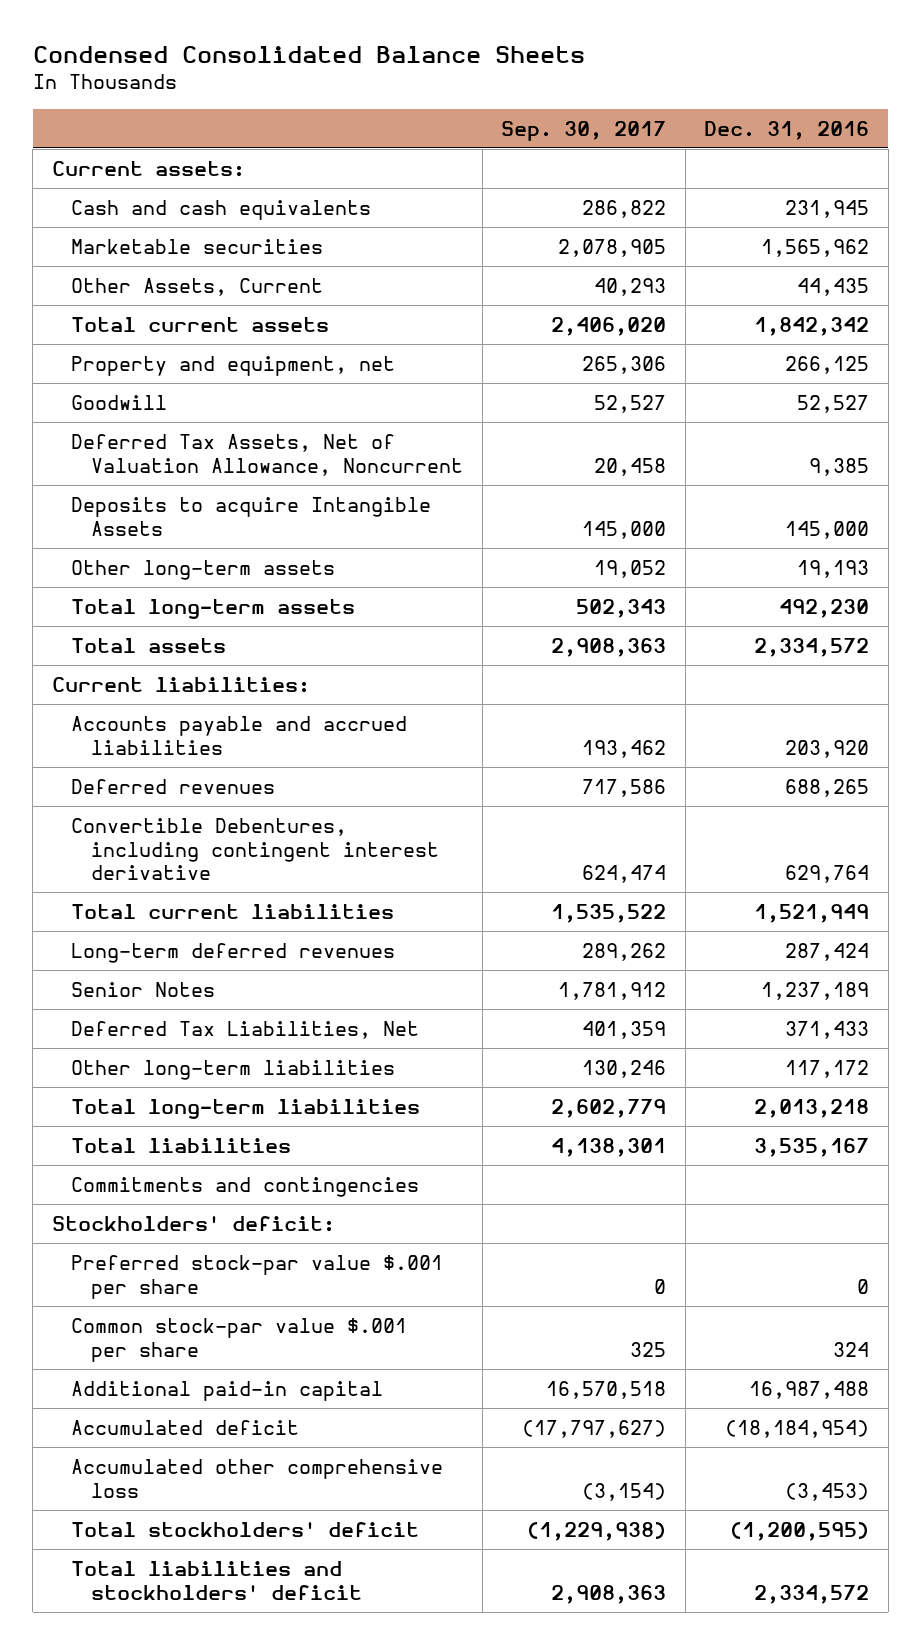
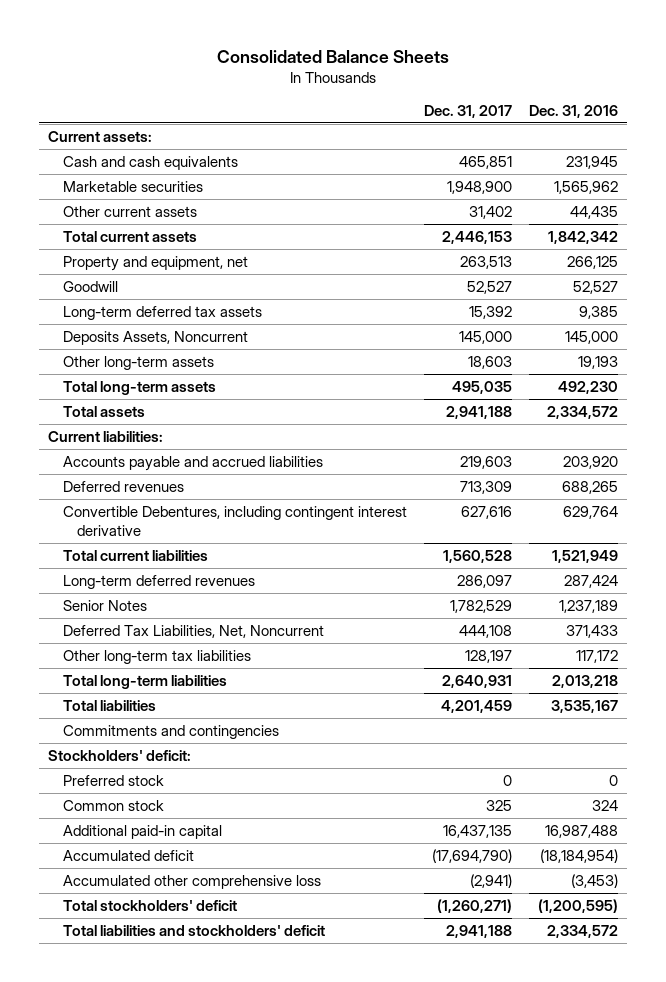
- Condensed Consolidated Balance Sheets
+ Consolidated Balance Sheets
- | Sep. 30, 2017 | Dec. 31, 2016
+ | Dec. 31, 2017 | Dec. 31, 2016
- Other Assets, Current | 40,293 | 44,435
+ Other current assets | 31,402 | 44,435
- Deferred Tax Assets, Net of Valuation Allowance, Noncurrent | 20,458 | 9,385
- Deposits to acquire Intangible Assets | 145,000 | 145,000
+ Long-term deferred tax assets | 15,392 | 9,385
+ Deposits Assets, Noncurrent | 145,000 | 145,000
- Deferred Tax Liabilities, Net | 401,359 | 371,433
- Other long-term liabilities | 130,246 | 117,172
+ Deferred Tax Liabilities, Net, Noncurrent | 444,108 | 371,433
+ Other long-term tax liabilities | 128,197 | 117,172
- Preferred stock-par value $.001 per share | 0 | 0
- Common stock-par value $.001 per share | 325 | 324
+ Preferred stock | 0 | 0
+ Common stock | 325 | 324

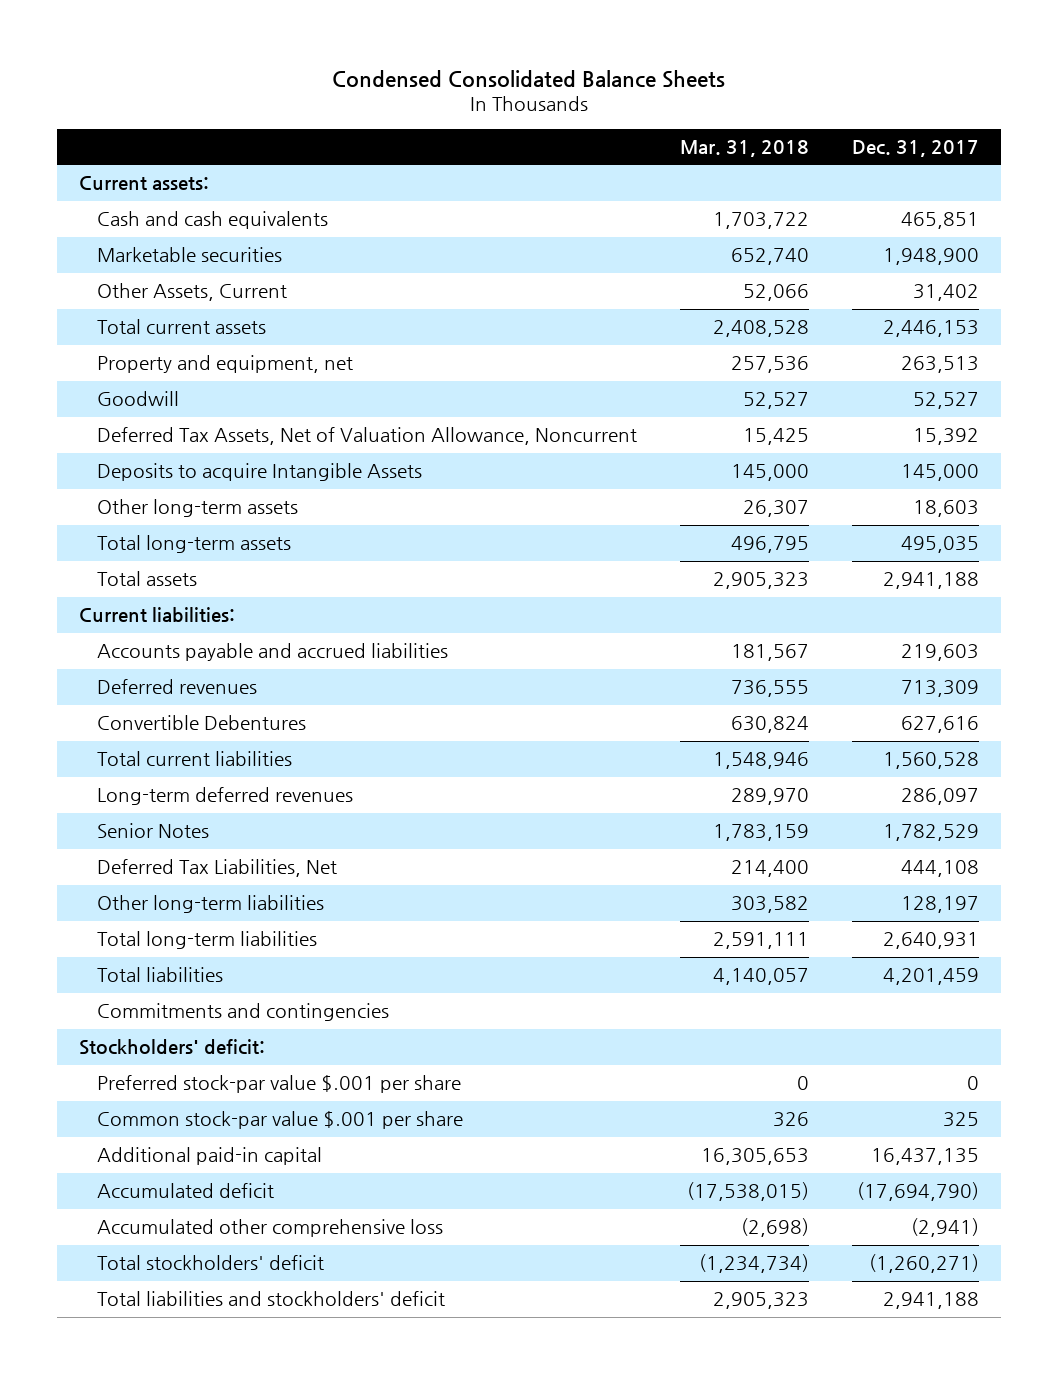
- Consolidated Balance Sheets
+ Condensed Consolidated Balance Sheets
- | Dec. 31, 2017 | Dec. 31, 2016
+ | Mar. 31, 2018 | Dec. 31, 2017
- Other current assets | 31,402 | 44,435
+ Other Assets, Current | 52,066 | 31,402
- Long-term deferred tax assets | 15,392 | 9,385
- Deposits Assets, Noncurrent | 145,000 | 145,000
+ Deferred Tax Assets, Net of Valuation Allowance, Noncurrent | 15,425 | 15,392
+ Deposits to acquire Intangible Assets | 145,000 | 145,000
- Convertible Debentures, including contingent interest derivative | 627,616 | 629,764
+ Convertible Debentures | 630,824 | 627,616
- Deferred Tax Liabilities, Net, Noncurrent | 444,108 | 371,433
- Other long-term tax liabilities | 128,197 | 117,172
+ Deferred Tax Liabilities, Net | 214,400 | 444,108
+ Other long-term liabilities | 303,582 | 128,197
- Preferred stock | 0 | 0
- Common stock | 325 | 324
+ Preferred stock-par value $.001 per share | 0 | 0
+ Common stock-par value $.001 per share | 326 | 325

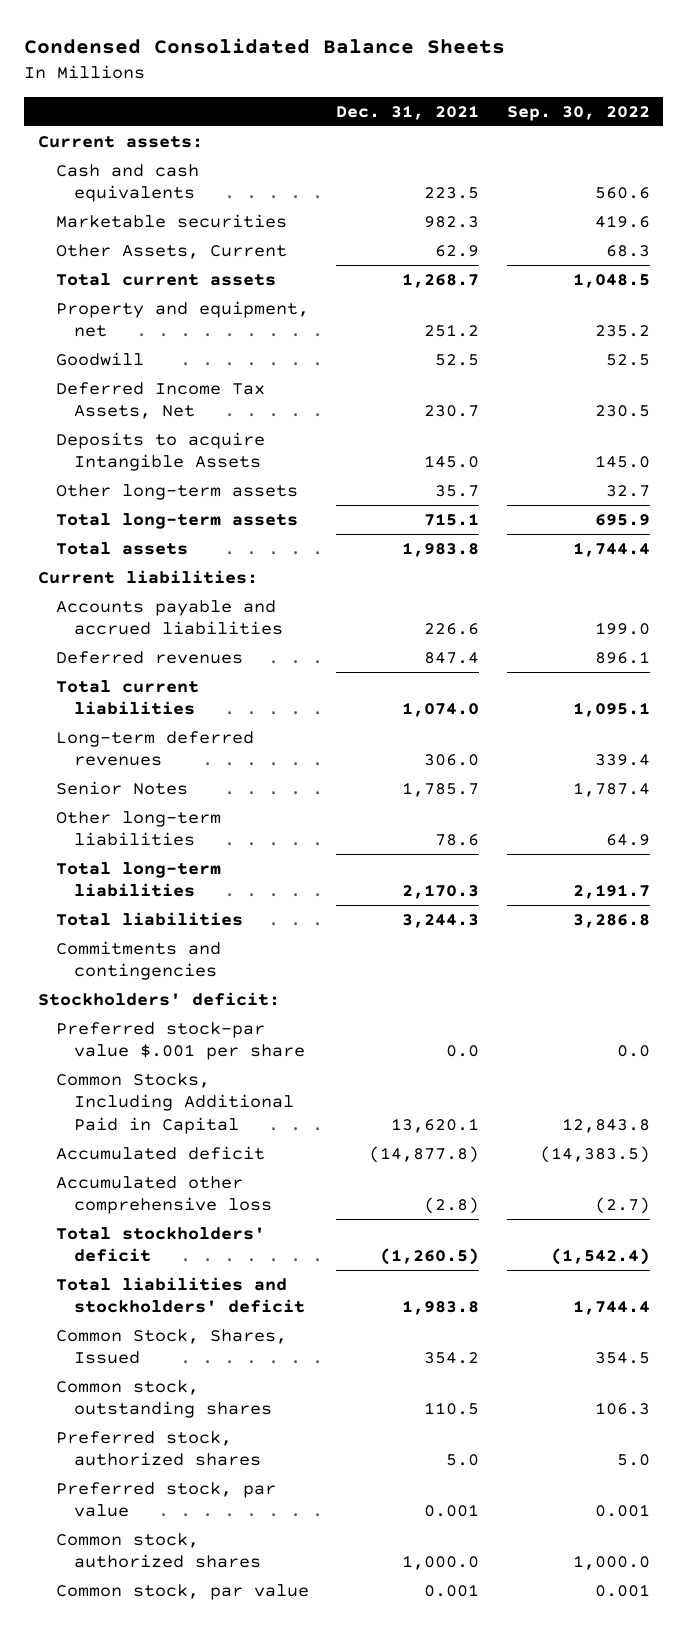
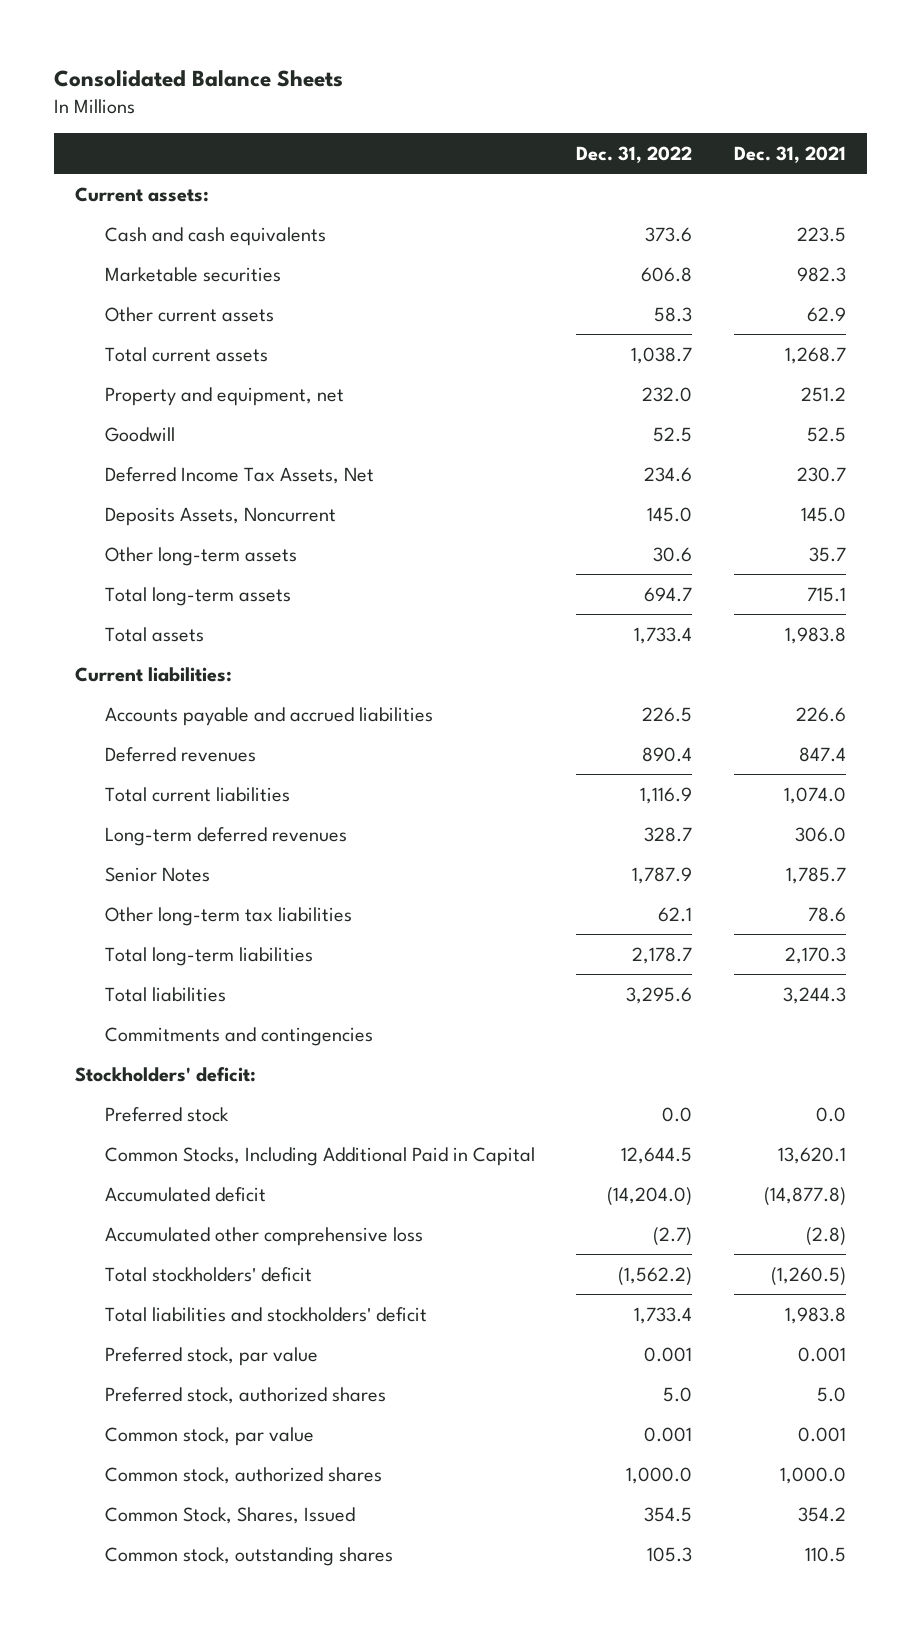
- Condensed Consolidated Balance Sheets
+ Consolidated Balance Sheets
- | Dec. 31, 2021 | Sep. 30, 2022
+ | Dec. 31, 2022 | Dec. 31, 2021
- Other Assets, Current | 62.9 | 68.3
+ Other current assets | 58.3 | 62.9
- Deposits to acquire Intangible Assets | 145.0 | 145.0
+ Deposits Assets, Noncurrent | 145.0 | 145.0
- Other long-term liabilities | 78.6 | 64.9
+ Other long-term tax liabilities | 62.1 | 78.6
- Preferred stock-par value $.001 per share | 0.0 | 0.0
+ Preferred stock | 0.0 | 0.0
moved down: Preferred stock, authorized shares | 5.0 | 5.0
moved down: Common stock, authorized shares | 1,000.0 | 1,000.0
moved down: Common Stock, Shares, Issued | 354.5 | 354.2
moved down: Common stock, outstanding shares | 105.3 | 110.5

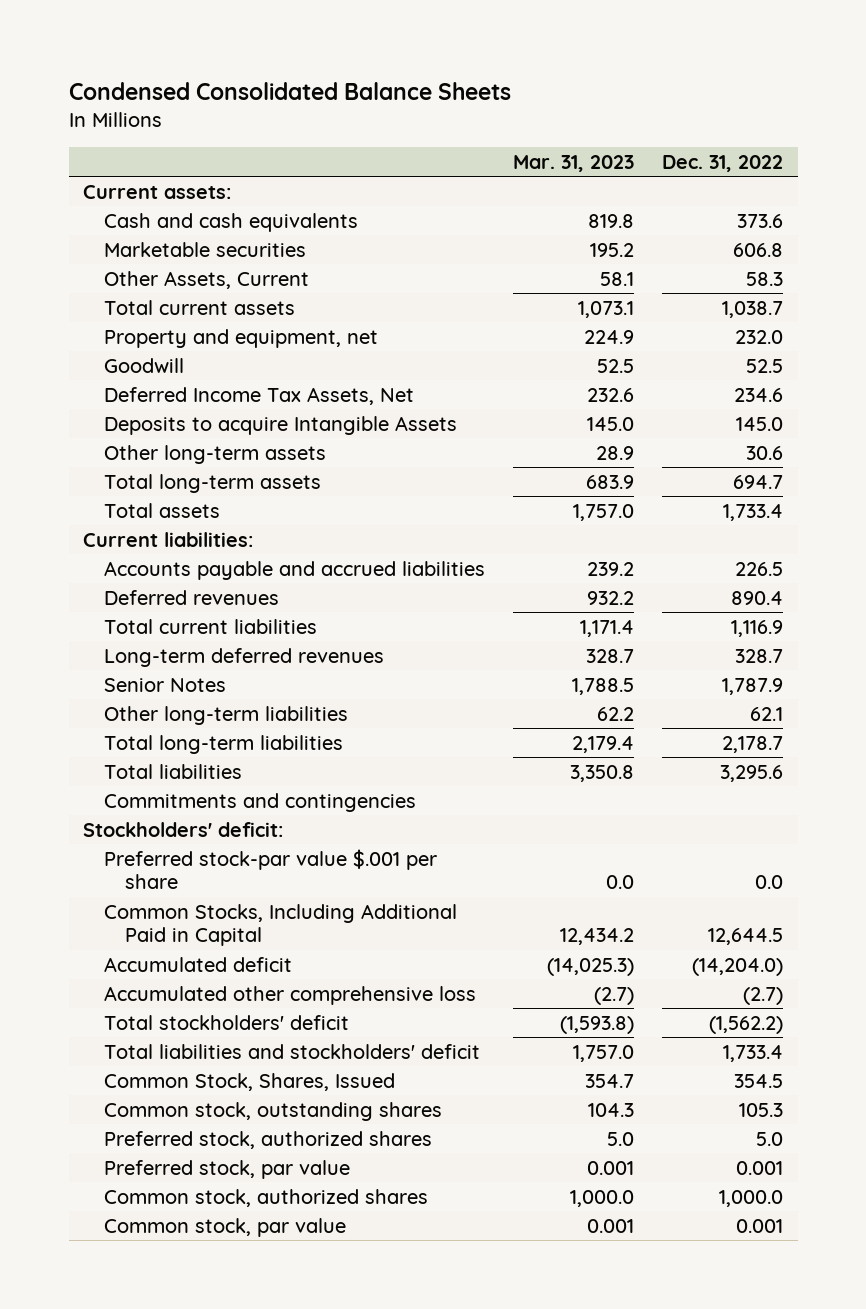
- Consolidated Balance Sheets
+ Condensed Consolidated Balance Sheets
- | Dec. 31, 2022 | Dec. 31, 2021
+ | Mar. 31, 2023 | Dec. 31, 2022
- Other current assets | 58.3 | 62.9
+ Other Assets, Current | 58.1 | 58.3
- Deposits Assets, Noncurrent | 145.0 | 145.0
+ Deposits to acquire Intangible Assets | 145.0 | 145.0
- Other long-term tax liabilities | 62.1 | 78.6
+ Other long-term liabilities | 62.2 | 62.1
- Preferred stock | 0.0 | 0.0
+ Preferred stock-par value $.001 per share | 0.0 | 0.0
moved down: Preferred stock, authorized shares | 5.0 | 5.0
moved down: Preferred stock, par value | 0.001 | 0.001
moved down: Common stock, authorized shares | 1,000.0 | 1,000.0
moved down: Common stock, par value | 0.001 | 0.001

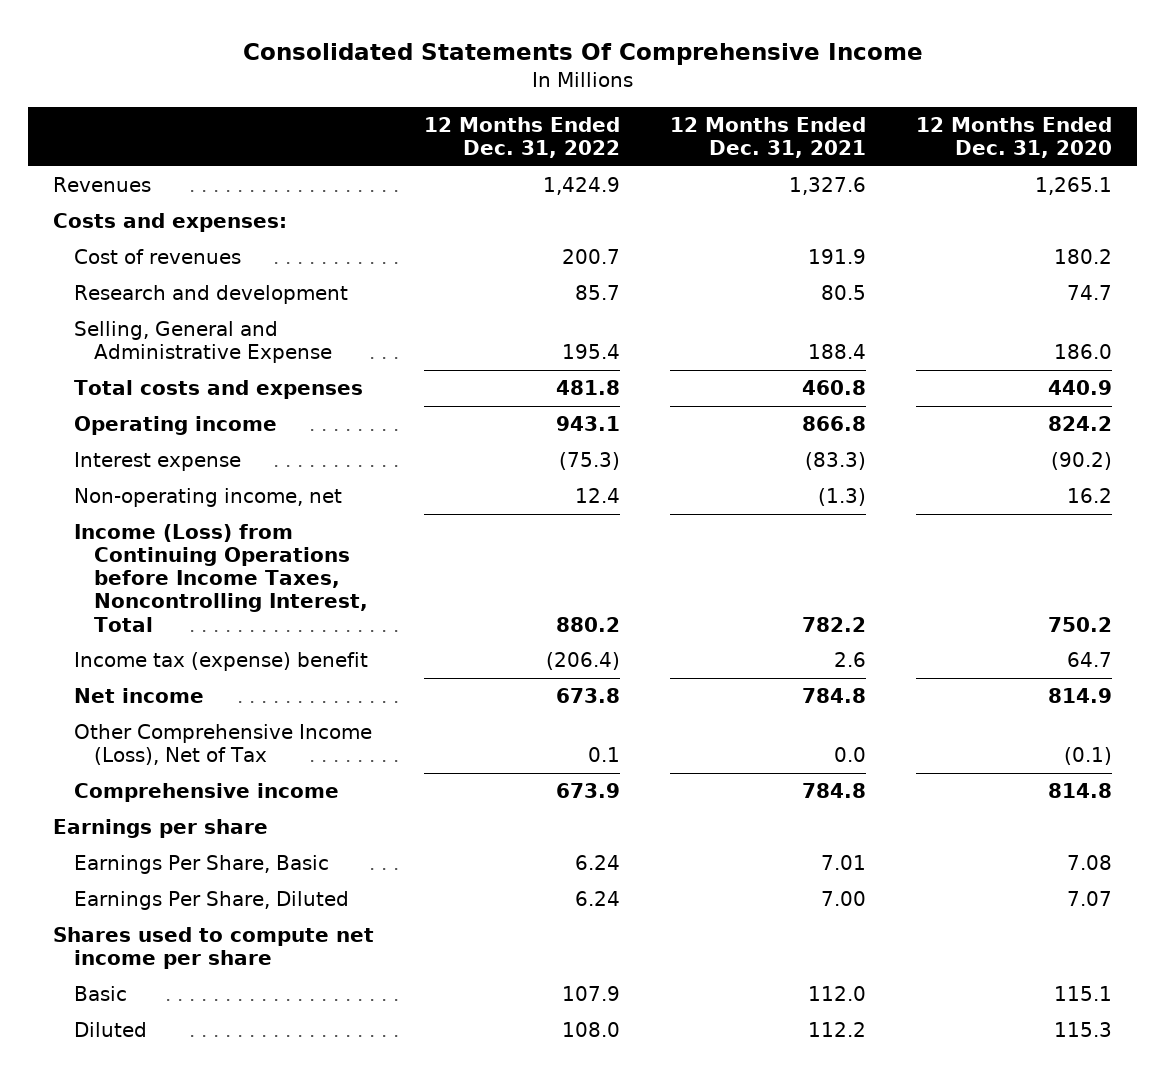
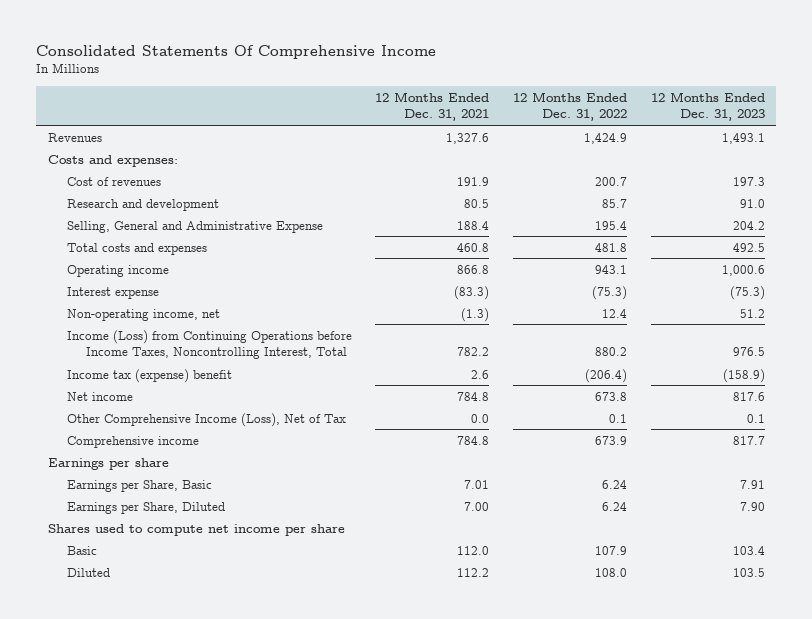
- | 12 Months Ended Dec. 31, 2022 | 12 Months Ended Dec. 31, 2021 | 12 Months Ended Dec. 31, 2020
+ | 12 Months Ended Dec. 31, 2021 | 12 Months Ended Dec. 31, 2022 | 12 Months Ended Dec. 31, 2023
- Earnings Per Share, Basic | 6.24 | 7.01 | 7.08
- Earnings Per Share, Diluted | 6.24 | 7.00 | 7.07
+ Earnings per Share, Basic | 7.01 | 6.24 | 7.91
+ Earnings per Share, Diluted | 7.00 | 6.24 | 7.90

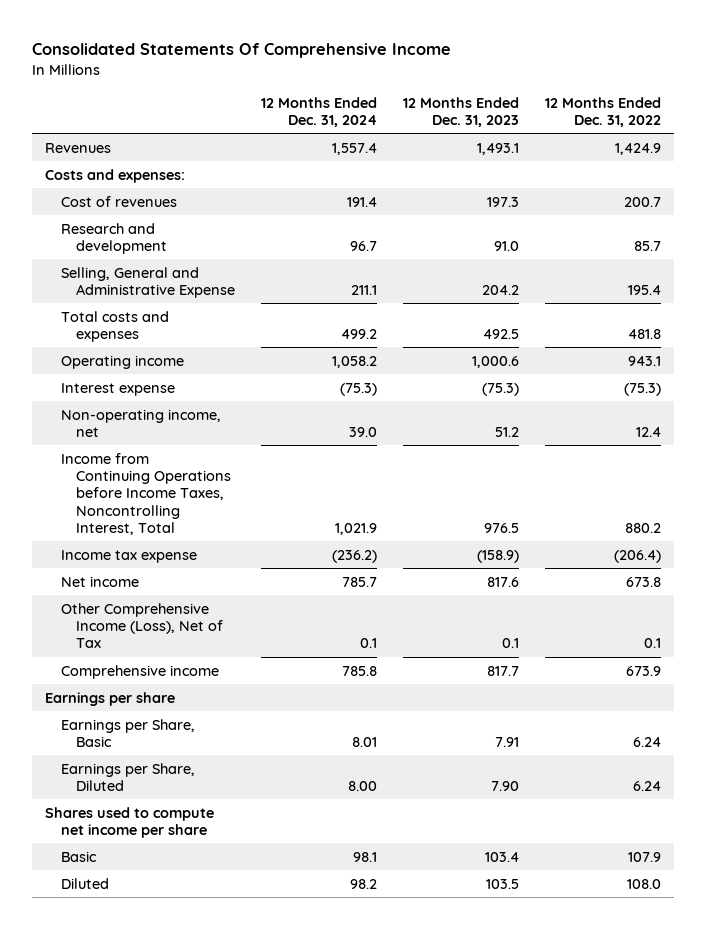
- | 12 Months Ended Dec. 31, 2021 | 12 Months Ended Dec. 31, 2022 | 12 Months Ended Dec. 31, 2023
+ | 12 Months Ended Dec. 31, 2024 | 12 Months Ended Dec. 31, 2023 | 12 Months Ended Dec. 31, 2022
- Income (Loss) from Continuing Operations before Income Taxes, Noncontrolling Interest, Total | 782.2 | 880.2 | 976.5
- Income tax (expense) benefit | 2.6 | (206.4) | (158.9)
+ Income from Continuing Operations before Income Taxes, Noncontrolling Interest, Total | 1,021.9 | 976.5 | 880.2
+ Income tax expense | (236.2) | (158.9) | (206.4)

